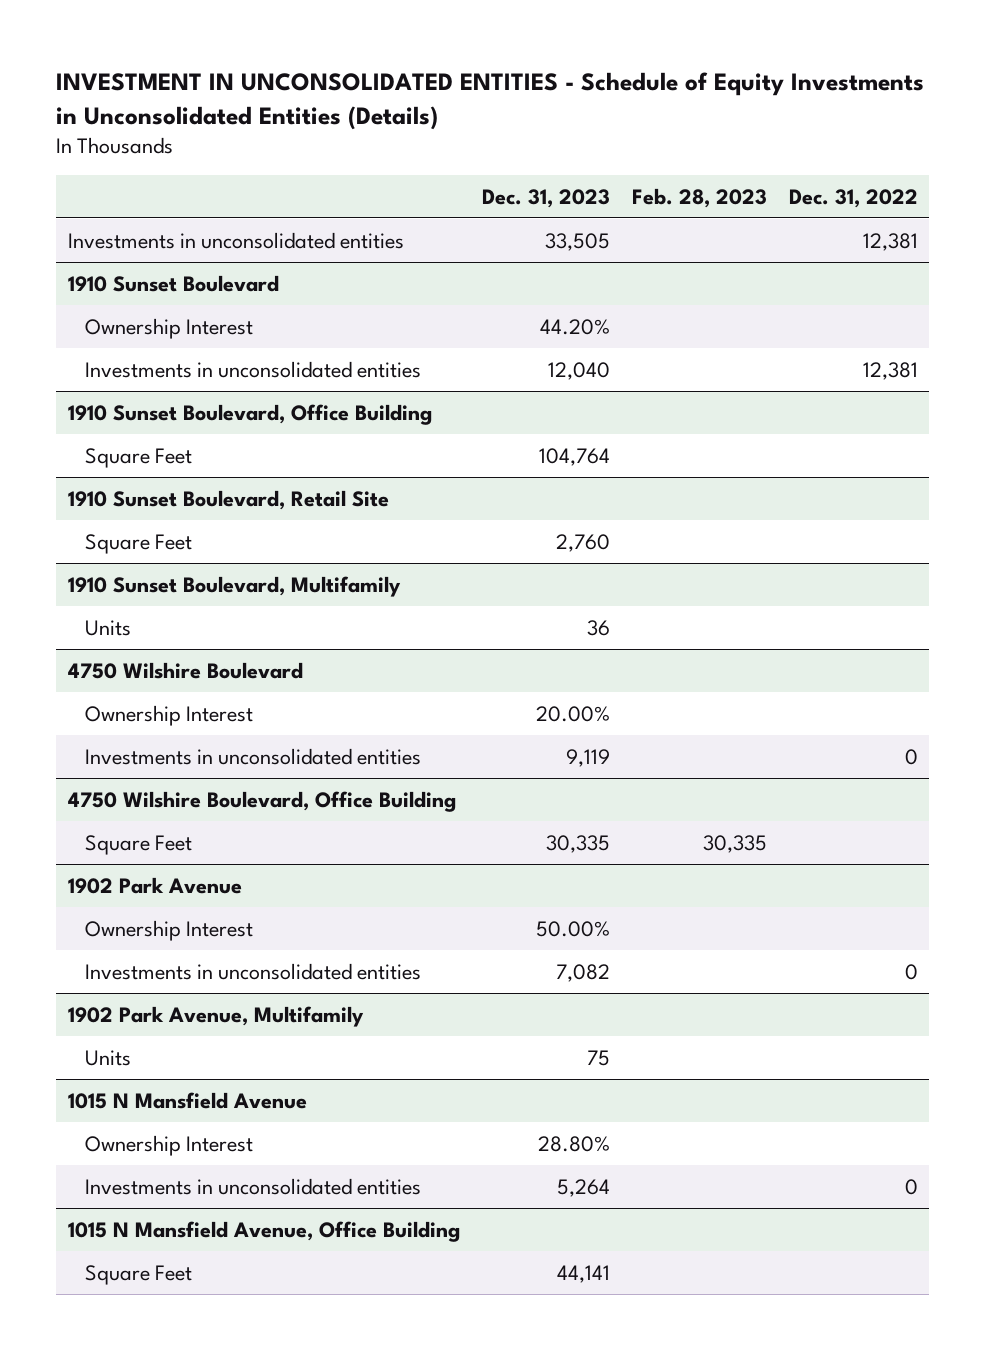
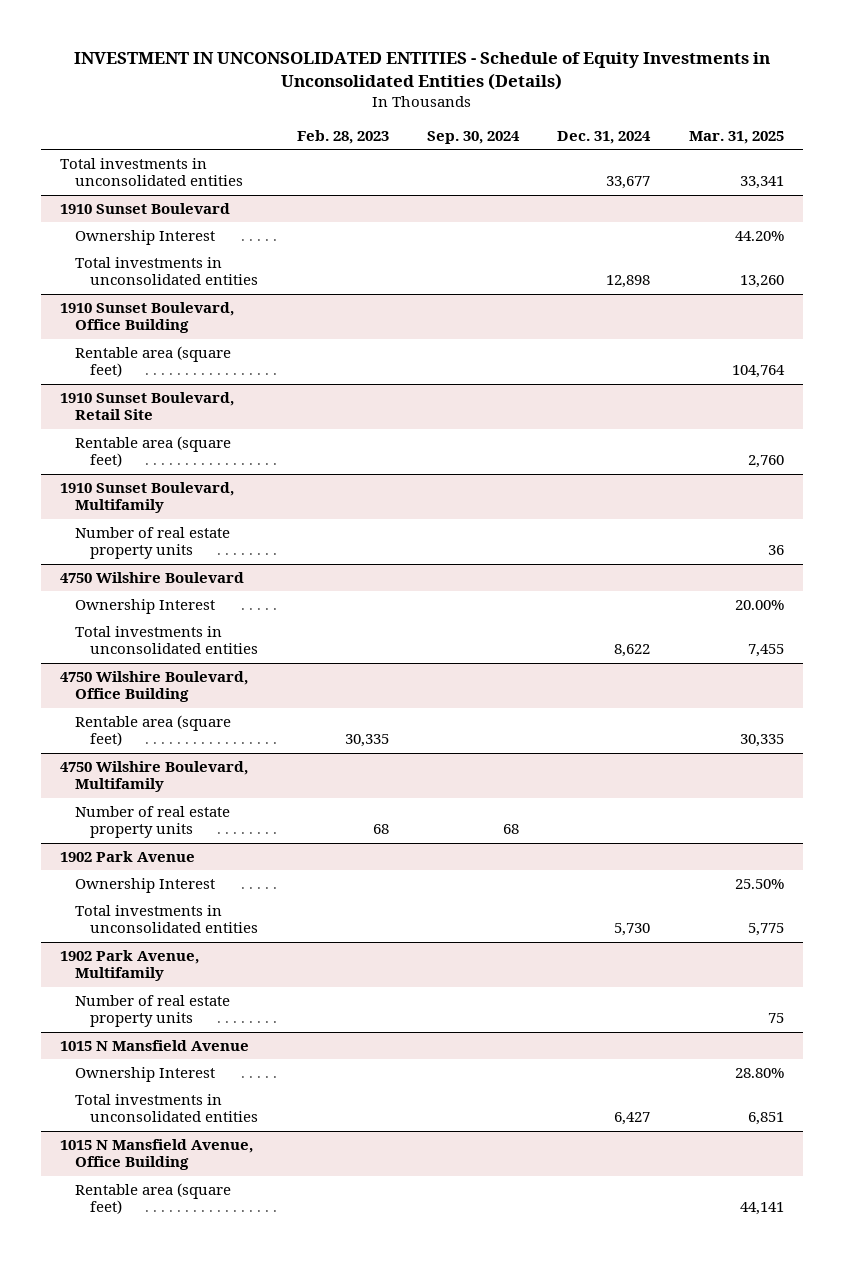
- | Dec. 31, 2023 | Feb. 28, 2023 | Dec. 31, 2022
+ | Feb. 28, 2023 | Sep. 30, 2024 | Dec. 31, 2024 | Mar. 31, 2025
- Investments in unconsolidated entities | 33,505 | | 12,381
+ Total investments in unconsolidated entities | | | 33,677 | 33,341
@ 1910 Sunset Boulevard
- Investments in unconsolidated entities | 12,040 | | 12,381
+ Total investments in unconsolidated entities | | | 12,898 | 13,260
@ 1910 Sunset Boulevard, Office Building
- Square Feet | 104,764 | |
+ Rentable area (square feet) | | | | 104,764
@ 1910 Sunset Boulevard, Retail Site
- Square Feet | 2,760 | |
+ Rentable area (square feet) | | | | 2,760
@ 1910 Sunset Boulevard, Multifamily
- Units | 36 | |
+ Number of real estate property units | | | | 36
@ 4750 Wilshire Boulevard
- Investments in unconsolidated entities | 9,119 | | 0
+ Total investments in unconsolidated entities | | | 8,622 | 7,455
@ 4750 Wilshire Boulevard, Office Building
- Square Feet | 30,335 | 30,335 |
+ Rentable area (square feet) | 30,335 | | | 30,335
+ 4750 Wilshire Boulevard, Multifamily
+ Number of real estate property units | 68 | 68 | |
@ 1902 Park Avenue
- Investments in unconsolidated entities | 7,082 | | 0
+ Total investments in unconsolidated entities | | | 5,730 | 5,775
@ 1902 Park Avenue, Multifamily
- Units | 75 | |
+ Number of real estate property units | | | | 75
@ 1015 N Mansfield Avenue
- Investments in unconsolidated entities | 5,264 | | 0
+ Total investments in unconsolidated entities | | | 6,427 | 6,851
@ 1015 N Mansfield Avenue, Office Building
- Square Feet | 44,141 | |
+ Rentable area (square feet) | | | | 44,141

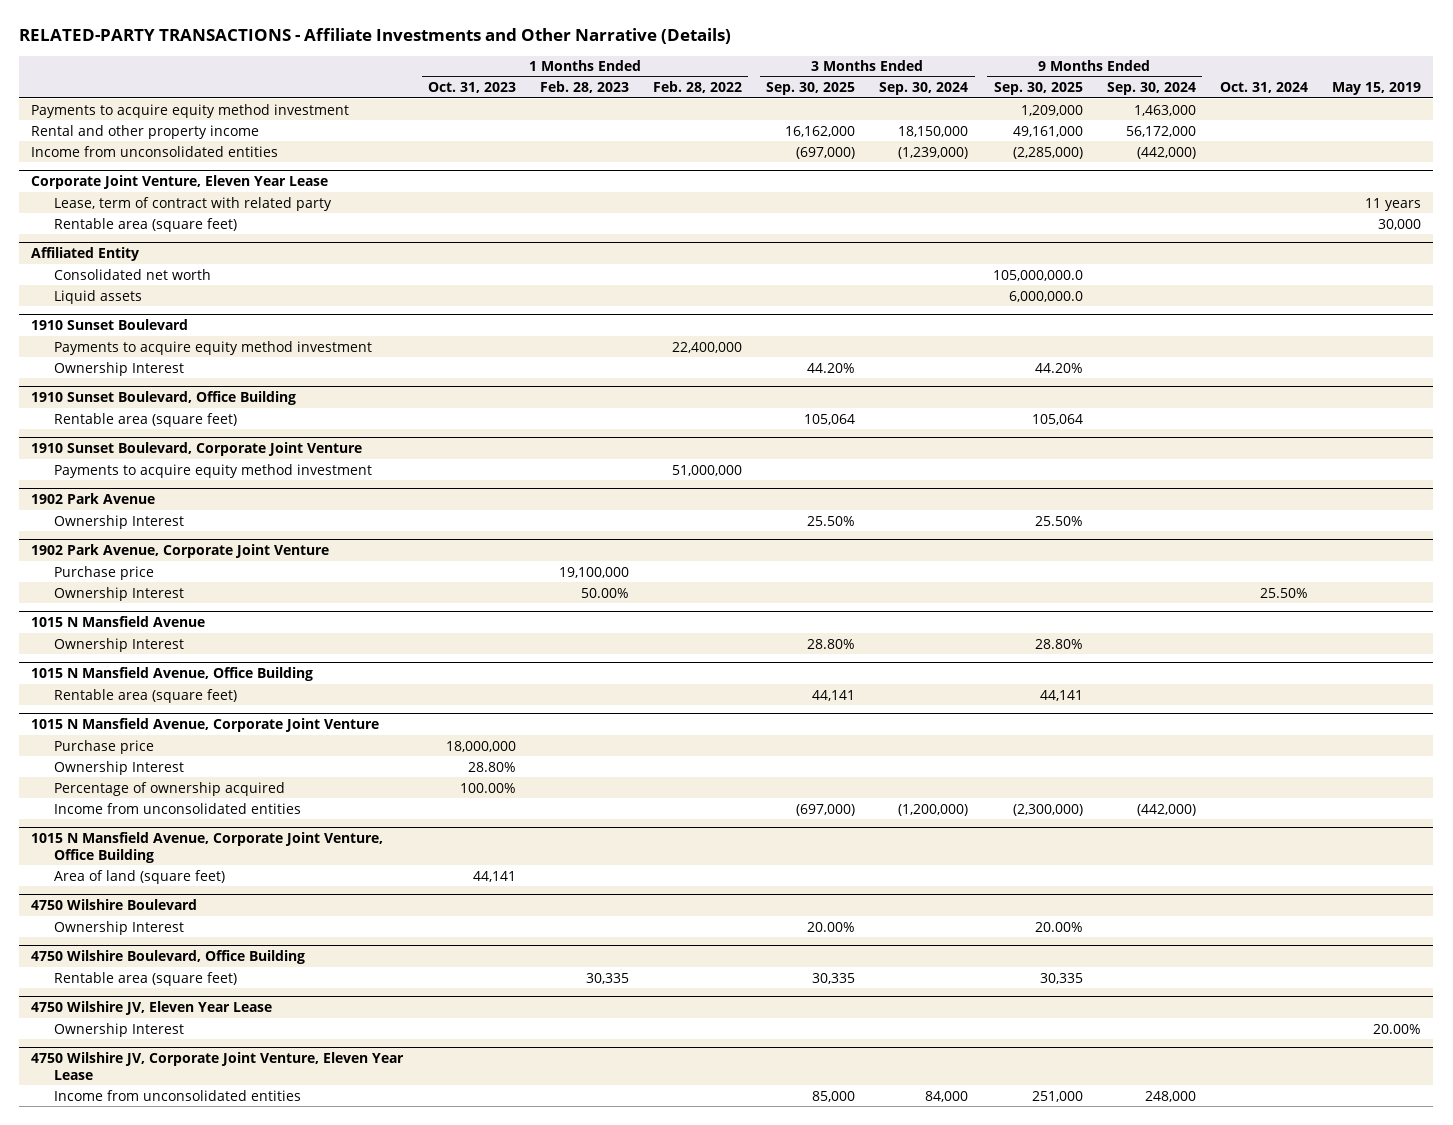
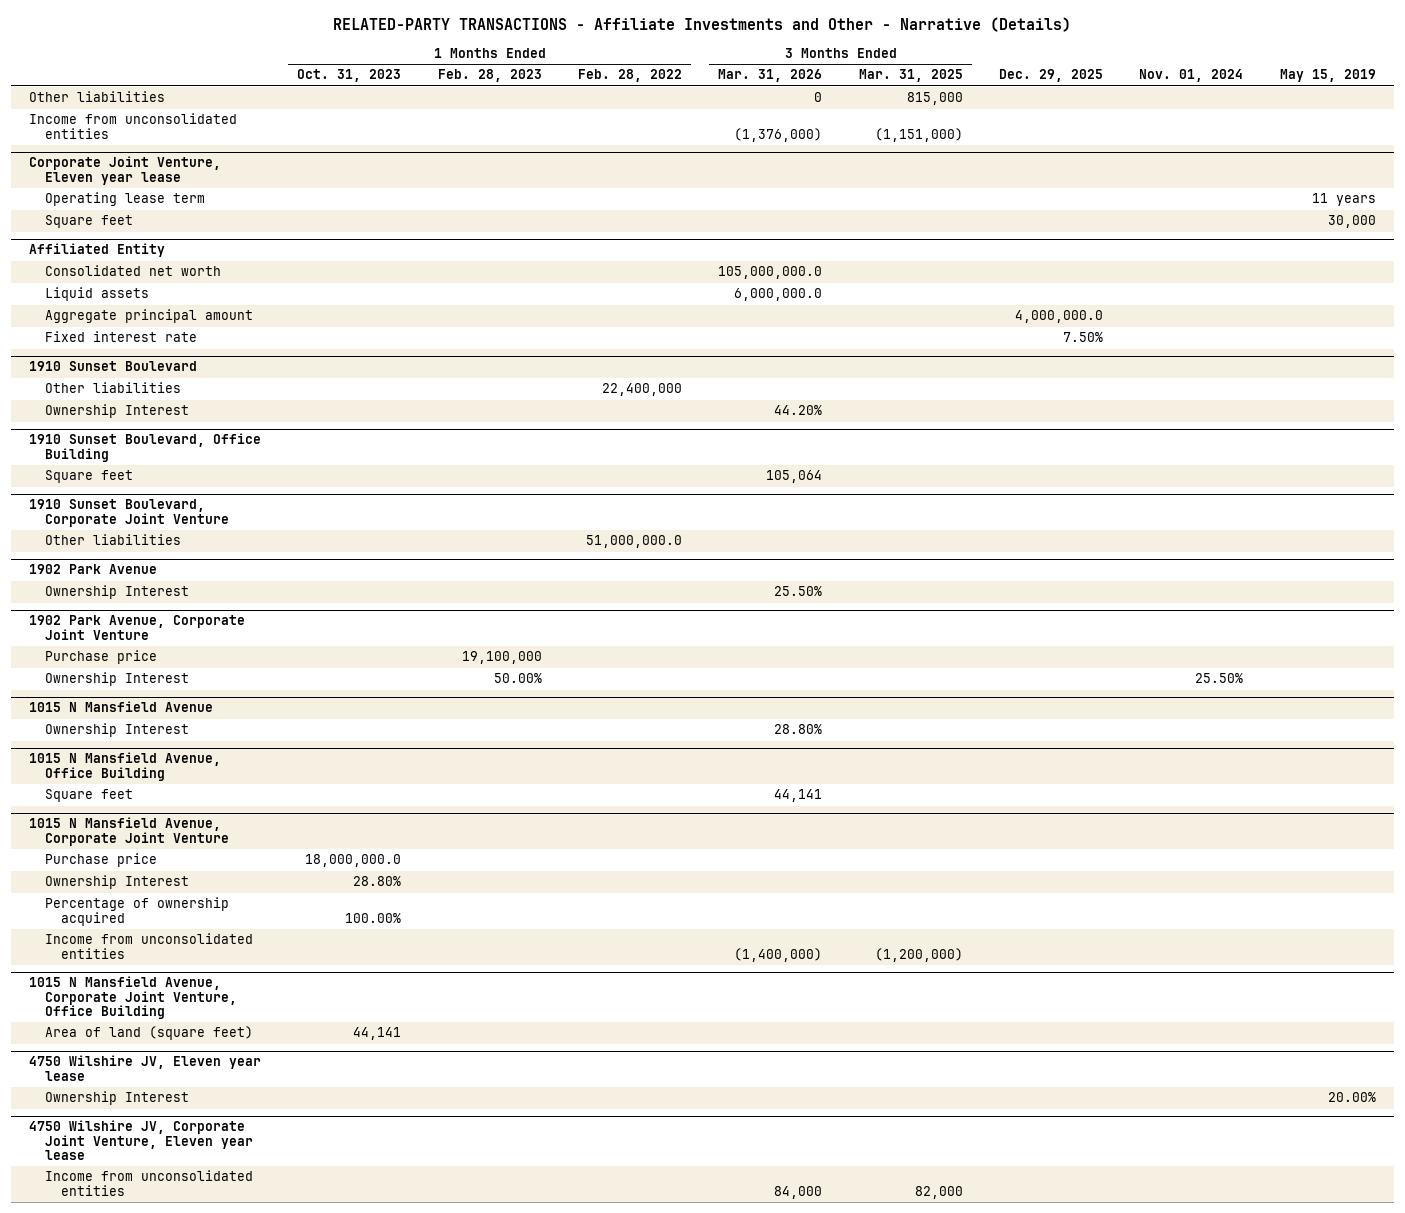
- RELATED-PARTY TRANSACTIONS - Affiliate Investments and Other Narrative (Details)
+ RELATED-PARTY TRANSACTIONS - Affiliate Investments and Other - Narrative (Details)
- | 1 Months Ended Oct. 31, 2023 | 1 Months Ended Feb. 28, 2023 | 1 Months Ended Feb. 28, 2022 | 3 Months Ended Sep. 30, 2025 | 3 Months Ended Sep. 30, 2024 | 9 Months Ended Sep. 30, 2025 | 9 Months Ended Sep. 30, 2024 | Oct. 31, 2024 | May 15, 2019
+ | 1 Months Ended Oct. 31, 2023 | 1 Months Ended Feb. 28, 2023 | 1 Months Ended Feb. 28, 2022 | 3 Months Ended Mar. 31, 2026 | 3 Months Ended Mar. 31, 2025 | Dec. 29, 2025 | Nov. 01, 2024 | May 15, 2019
- Payments to acquire equity method investment | | | | | | 1,209,000 | 1,463,000 | |
- Rental and other property income | | | | 16,162,000 | 18,150,000 | 49,161,000 | 56,172,000 | |
+ Other liabilities | | | | 0 | 815,000 | | |
- Corporate Joint Venture, Eleven Year Lease
- Lease, term of contract with related party | | | | | | | | | 11 years
- Rentable area (square feet) | | | | | | | | | 30,000
+ Corporate Joint Venture, Eleven year lease
+ Operating lease term | | | | | | | | 11 years
+ Square feet | | | | | | | | 30,000
@ Affiliated Entity
+ Aggregate principal amount | | | | | | 4,000,000.0 | |
+ Fixed interest rate | | | | | | 7.50% | |
@ 1910 Sunset Boulevard
- Payments to acquire equity method investment | | | 22,400,000 | | | | | |
+ Other liabilities | | | 22,400,000 | | | | |
@ 1910 Sunset Boulevard, Office Building
- Rentable area (square feet) | | | | 105,064 | | 105,064 | | |
+ Square feet | | | | 105,064 | | | |
@ 1910 Sunset Boulevard, Corporate Joint Venture
- Payments to acquire equity method investment | | | 51,000,000 | | | | | |
+ Other liabilities | | | 51,000,000.0 | | | | |
@ 1015 N Mansfield Avenue, Office Building
- Rentable area (square feet) | | | | 44,141 | | 44,141 | | |
+ Square feet | | | | 44,141 | | | |
@ 1015 N Mansfield Avenue, Corporate Joint Venture
- Purchase price | 18,000,000 | | | | | | | |
+ Purchase price | 18,000,000.0 | | | | | | |
- 4750 Wilshire Boulevard
- Ownership Interest | | | | 20.00% | | 20.00% | | |
- 4750 Wilshire Boulevard, Office Building
- Rentable area (square feet) | | 30,335 | | 30,335 | | 30,335 | | |
- 4750 Wilshire JV, Eleven Year Lease
+ 4750 Wilshire JV, Eleven year lease
- 4750 Wilshire JV, Corporate Joint Venture, Eleven Year Lease
+ 4750 Wilshire JV, Corporate Joint Venture, Eleven year lease

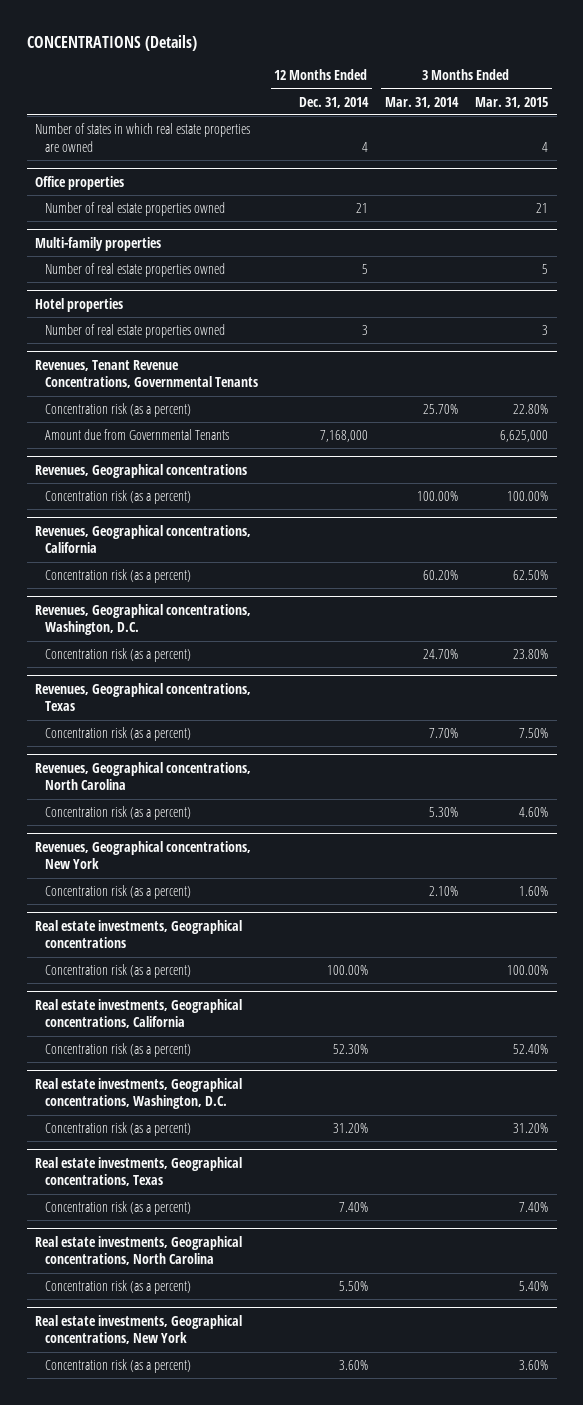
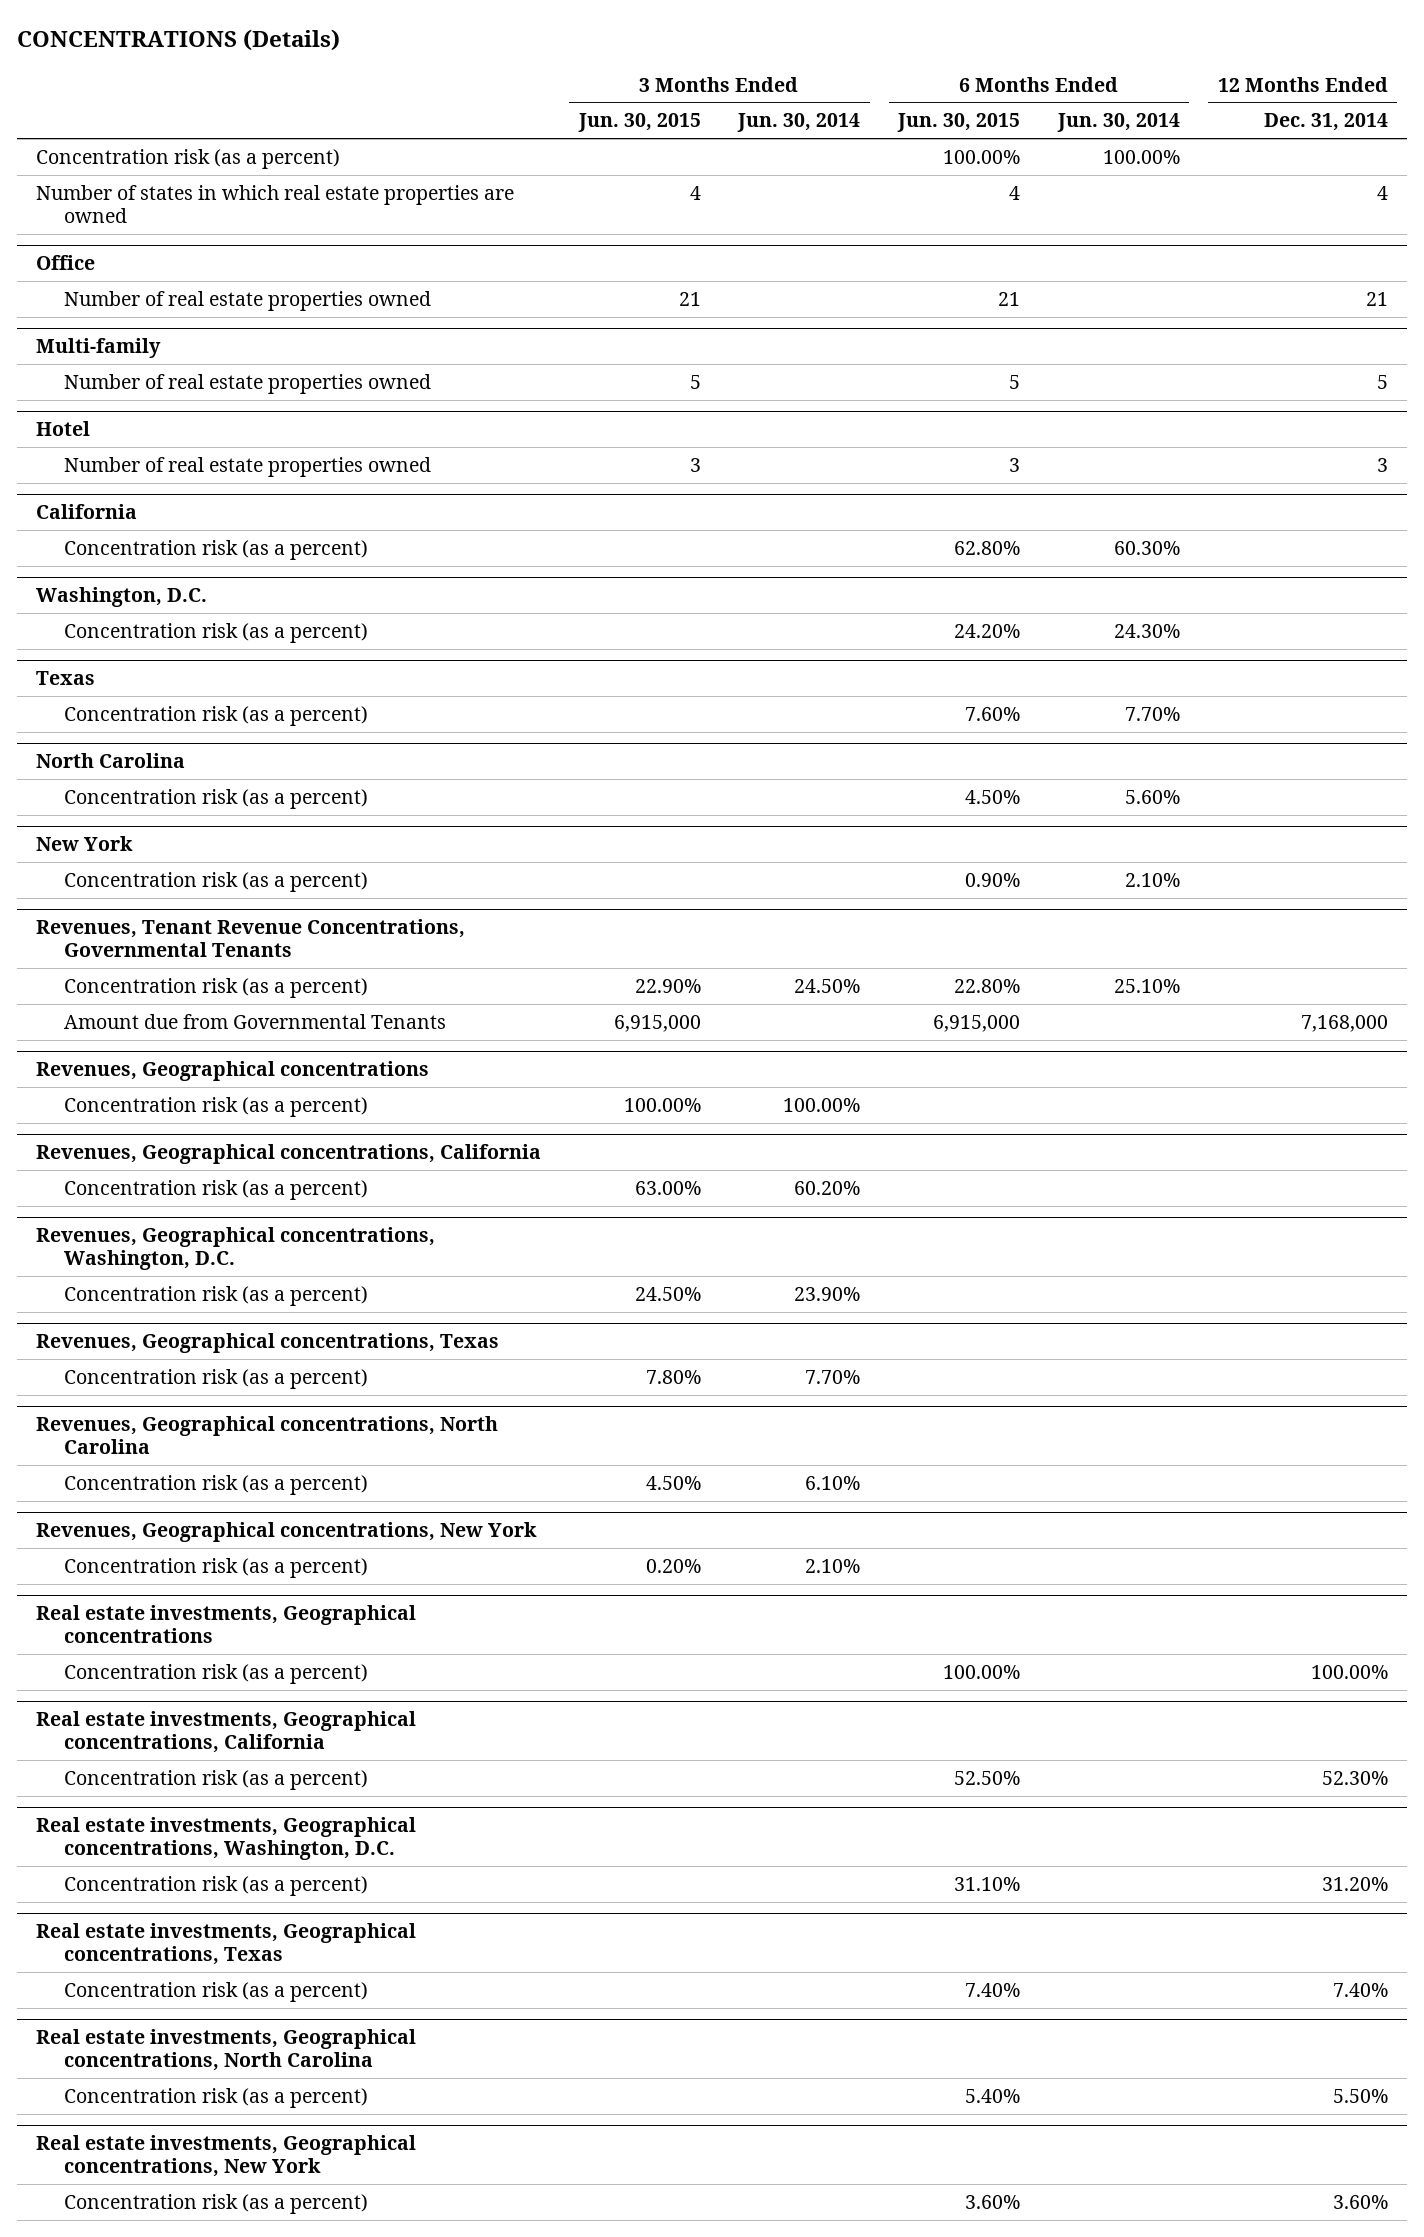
- | 12 Months Ended Dec. 31, 2014 | 3 Months Ended Mar. 31, 2014 | 3 Months Ended Mar. 31, 2015
+ | 3 Months Ended Jun. 30, 2015 | 3 Months Ended Jun. 30, 2014 | 6 Months Ended Jun. 30, 2015 | 6 Months Ended Jun. 30, 2014 | 12 Months Ended Dec. 31, 2014
+ Concentration risk (as a percent) | | | 100.00% | 100.00% |
- Office properties
+ Office
- Multi-family properties
+ Multi-family
- Hotel properties
+ Hotel
+ California
+ Concentration risk (as a percent) | | | 62.80% | 60.30% |
+ Washington, D.C.
+ Concentration risk (as a percent) | | | 24.20% | 24.30% |
+ Texas
+ Concentration risk (as a percent) | | | 7.60% | 7.70% |
+ North Carolina
+ Concentration risk (as a percent) | | | 4.50% | 5.60% |
+ New York
+ Concentration risk (as a percent) | | | 0.90% | 2.10% |

